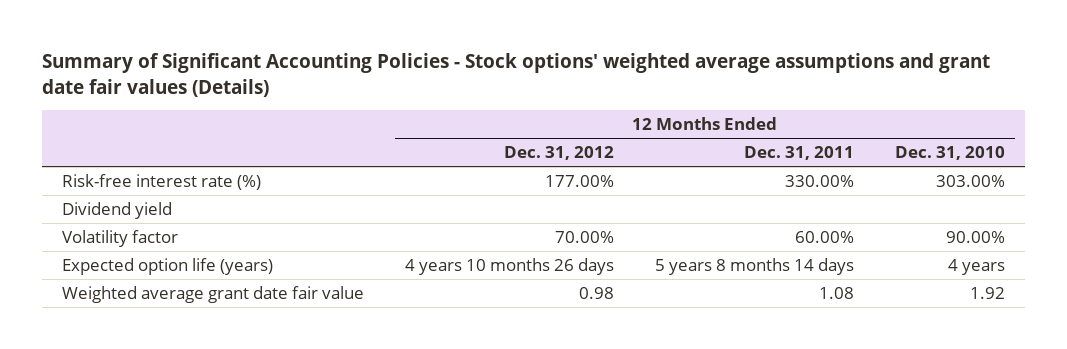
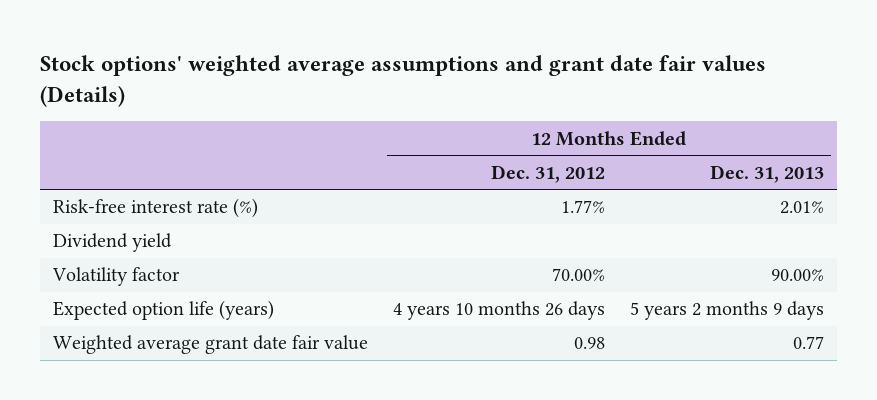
- Summary of Significant Accounting Policies - Stock options' weighted average assumptions and grant date fair values (Details)
+ Stock options' weighted average assumptions and grant date fair values (Details)
- | 12 Months Ended Dec. 31, 2012 | 12 Months Ended Dec. 31, 2011 | 12 Months Ended Dec. 31, 2010
+ | 12 Months Ended Dec. 31, 2012 | 12 Months Ended Dec. 31, 2013
- Risk-free interest rate (%) | 177.00% | 330.00% | 303.00%
+ Risk-free interest rate (%) | 1.77% | 2.01%

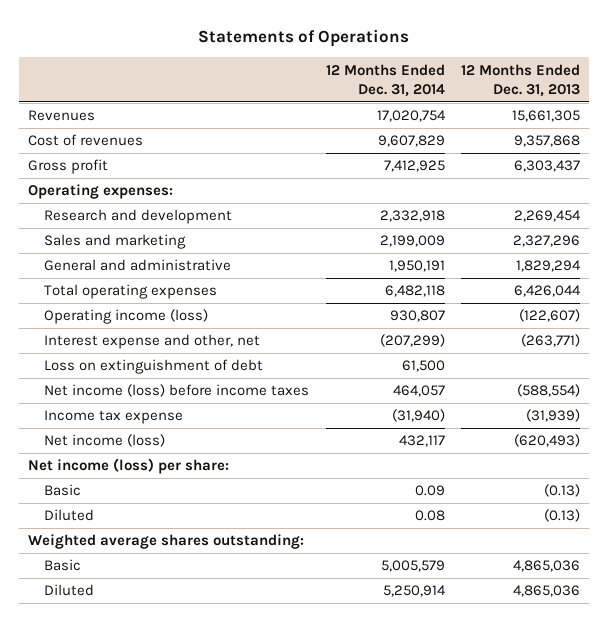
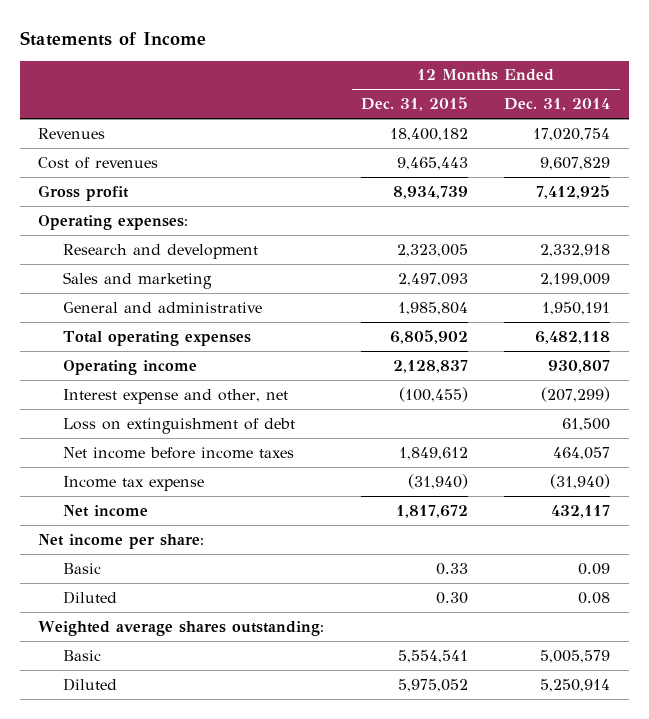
- Statements of Operations
+ Statements of Income
- | 12 Months Ended Dec. 31, 2014 | 12 Months Ended Dec. 31, 2013
+ | 12 Months Ended Dec. 31, 2015 | 12 Months Ended Dec. 31, 2014
- Operating income (loss) | 930,807 | (122,607)
+ Operating income | 2,128,837 | 930,807
- Net income (loss) before income taxes | 464,057 | (588,554)
+ Net income before income taxes | 1,849,612 | 464,057
- Net income (loss) | 432,117 | (620,493)
- Net income (loss) per share:
+ Net income | 1,817,672 | 432,117
+ Net income per share:

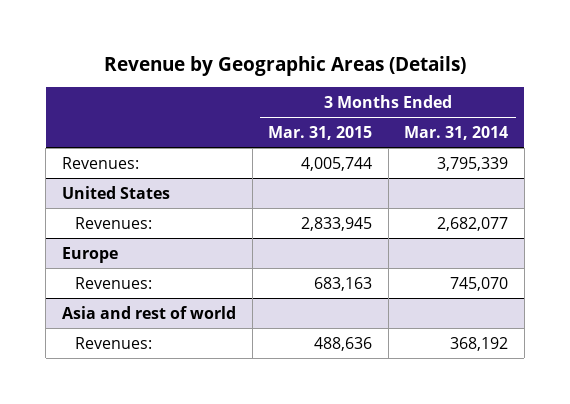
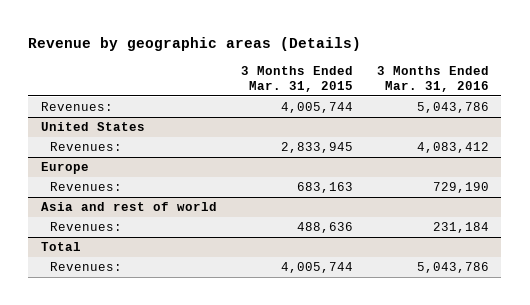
- Revenue by Geographic Areas (Details)
+ Revenue by geographic areas (Details)
- | 3 Months Ended Mar. 31, 2015 | 3 Months Ended Mar. 31, 2014
+ | 3 Months Ended Mar. 31, 2015 | 3 Months Ended Mar. 31, 2016
+ Total
+ Revenues: | 4,005,744 | 5,043,786

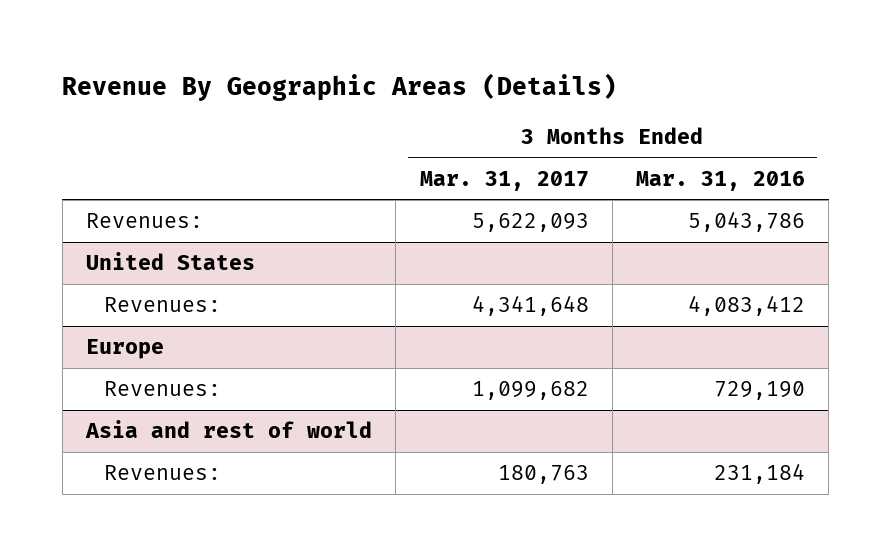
- Revenue by geographic areas (Details)
+ Revenue By Geographic Areas (Details)
- | 3 Months Ended Mar. 31, 2015 | 3 Months Ended Mar. 31, 2016
+ | 3 Months Ended Mar. 31, 2017 | 3 Months Ended Mar. 31, 2016
- Total
- Revenues: | 4,005,744 | 5,043,786

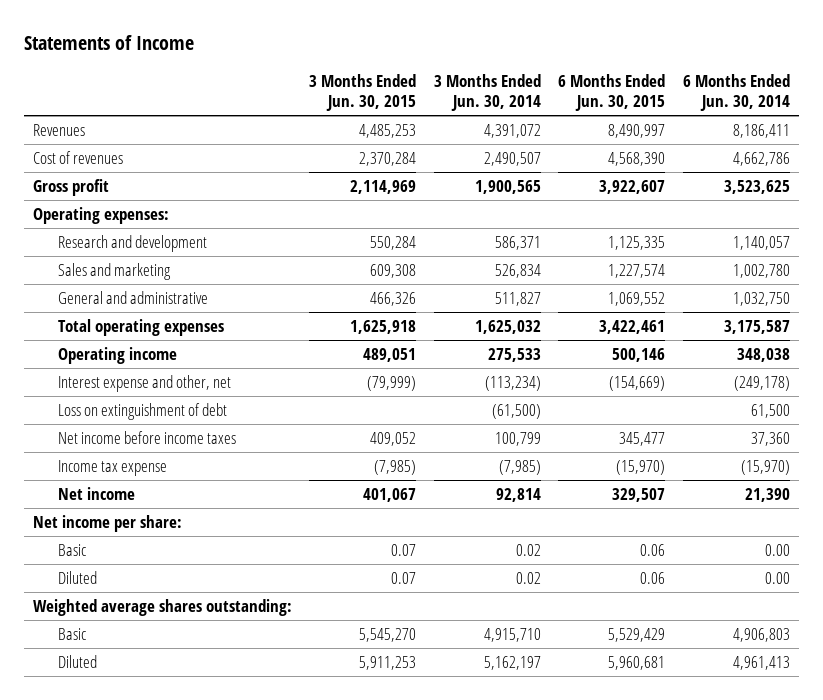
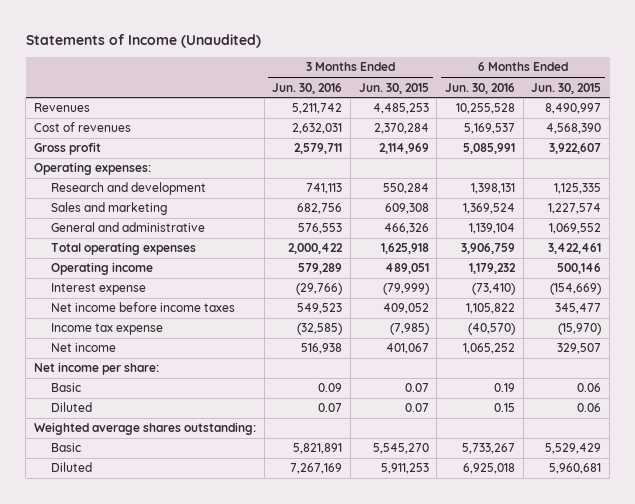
- Statements of Income
+ Statements of Income (Unaudited)
- | 3 Months Ended Jun. 30, 2015 | 3 Months Ended Jun. 30, 2014 | 6 Months Ended Jun. 30, 2015 | 6 Months Ended Jun. 30, 2014
+ | 3 Months Ended Jun. 30, 2016 | 3 Months Ended Jun. 30, 2015 | 6 Months Ended Jun. 30, 2016 | 6 Months Ended Jun. 30, 2015
- Interest expense and other, net | (79,999) | (113,234) | (154,669) | (249,178)
- Loss on extinguishment of debt | | (61,500) | | 61,500
+ Interest expense | (29,766) | (79,999) | (73,410) | (154,669)

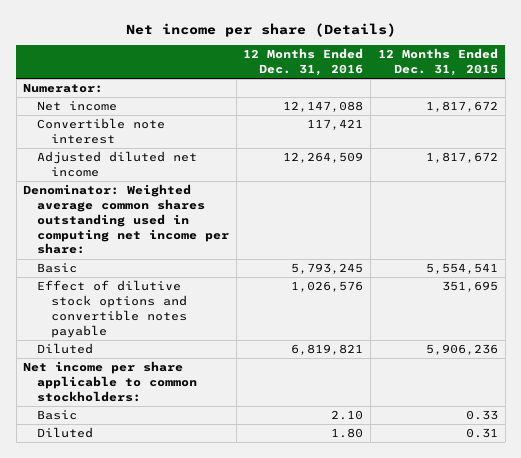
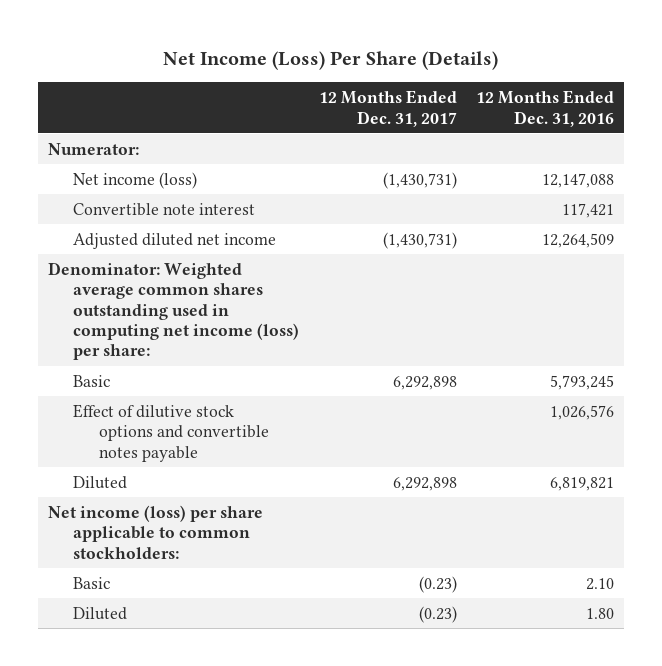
- Net income per share (Details)
+ Net Income (Loss) Per Share (Details)
- | 12 Months Ended Dec. 31, 2016 | 12 Months Ended Dec. 31, 2015
+ | 12 Months Ended Dec. 31, 2017 | 12 Months Ended Dec. 31, 2016
- Net income | 12,147,088 | 1,817,672
+ Net income (loss) | (1,430,731) | 12,147,088
- Denominator: Weighted average common shares outstanding used in computing net income per share:
+ Denominator: Weighted average common shares outstanding used in computing net income (loss) per share:
- Net income per share applicable to common stockholders:
+ Net income (loss) per share applicable to common stockholders:

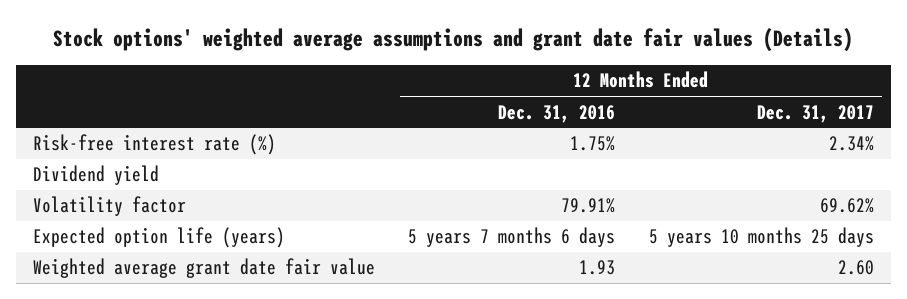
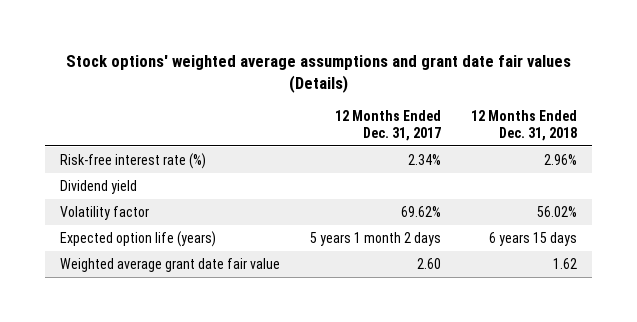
- | 12 Months Ended Dec. 31, 2016 | 12 Months Ended Dec. 31, 2017
+ | 12 Months Ended Dec. 31, 2017 | 12 Months Ended Dec. 31, 2018
- Expected option life (years) | 5 years 7 months 6 days | 5 years 10 months 25 days
+ Expected option life (years) | 5 years 1 month 2 days | 6 years 15 days

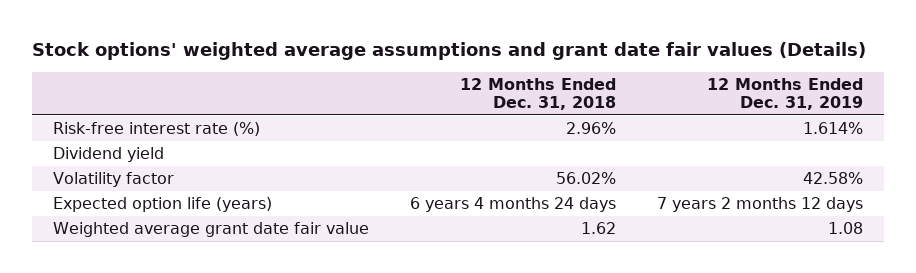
- | 12 Months Ended Dec. 31, 2017 | 12 Months Ended Dec. 31, 2018
+ | 12 Months Ended Dec. 31, 2018 | 12 Months Ended Dec. 31, 2019
- Expected option life (years) | 5 years 1 month 2 days | 6 years 15 days
+ Expected option life (years) | 6 years 4 months 24 days | 7 years 2 months 12 days

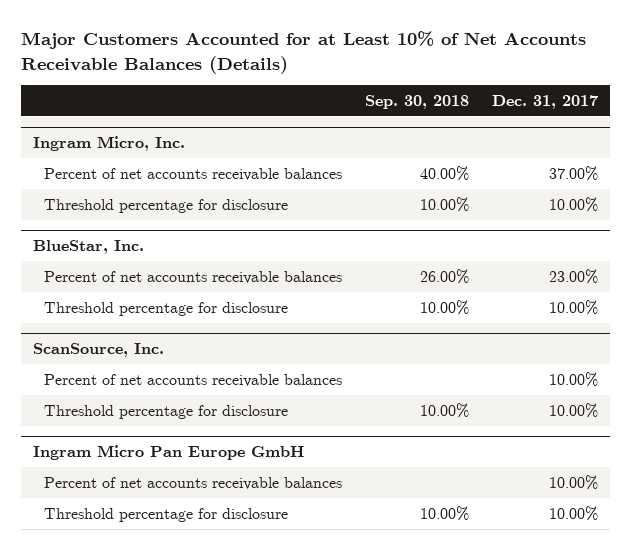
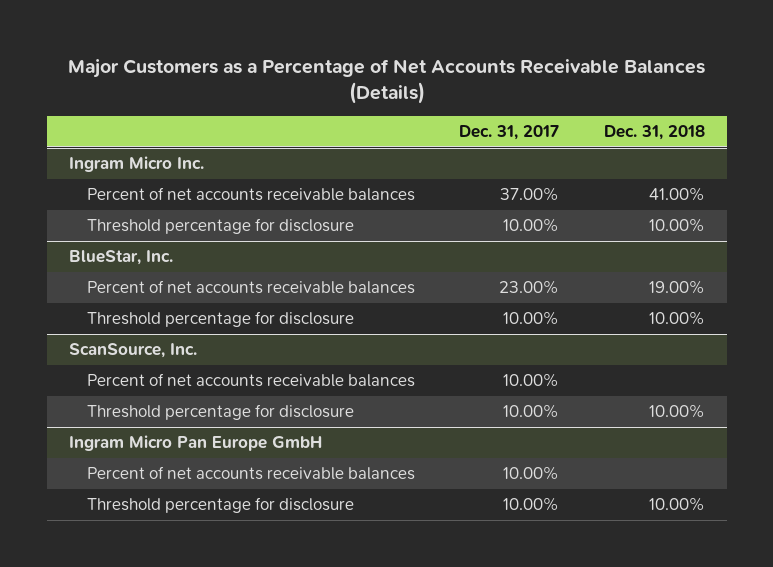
- Major Customers Accounted for at Least 10% of Net Accounts Receivable Balances (Details)
+ Major Customers as a Percentage of Net Accounts Receivable Balances (Details)
- | Sep. 30, 2018 | Dec. 31, 2017
+ | Dec. 31, 2017 | Dec. 31, 2018
- Ingram Micro, Inc.
+ Ingram Micro Inc.

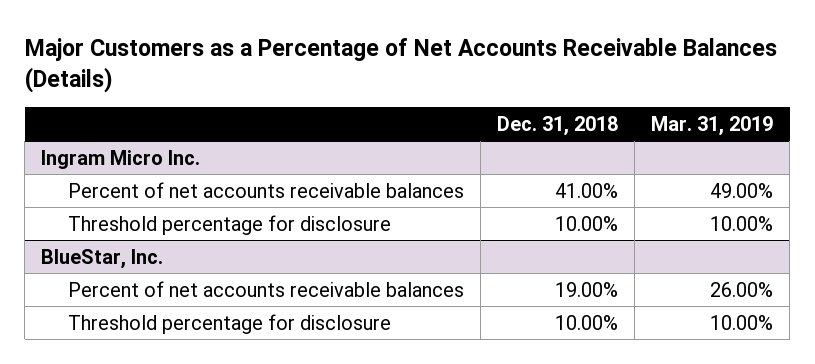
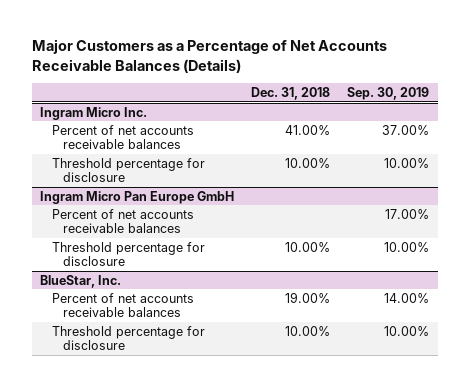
- | Dec. 31, 2018 | Mar. 31, 2019
+ | Dec. 31, 2018 | Sep. 30, 2019
+ Ingram Micro Pan Europe GmbH
+ Percent of net accounts receivable balances | | 17.00%
+ Threshold percentage for disclosure | 10.00% | 10.00%

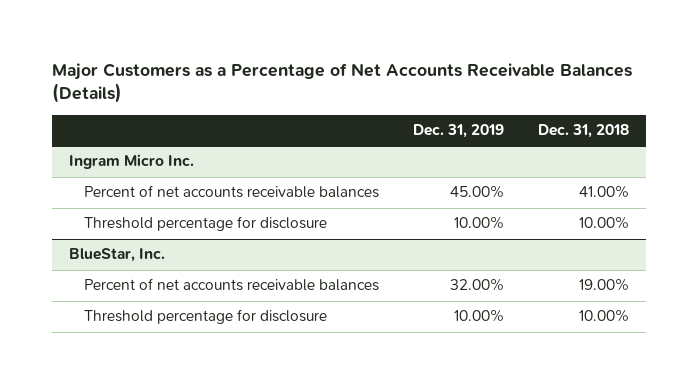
- | Dec. 31, 2018 | Sep. 30, 2019
+ | Dec. 31, 2019 | Dec. 31, 2018
- Ingram Micro Pan Europe GmbH
- Percent of net accounts receivable balances | | 17.00%
- Threshold percentage for disclosure | 10.00% | 10.00%

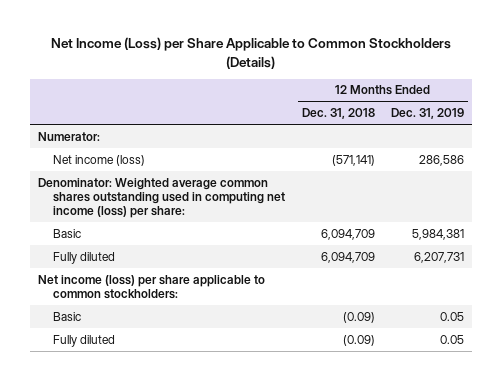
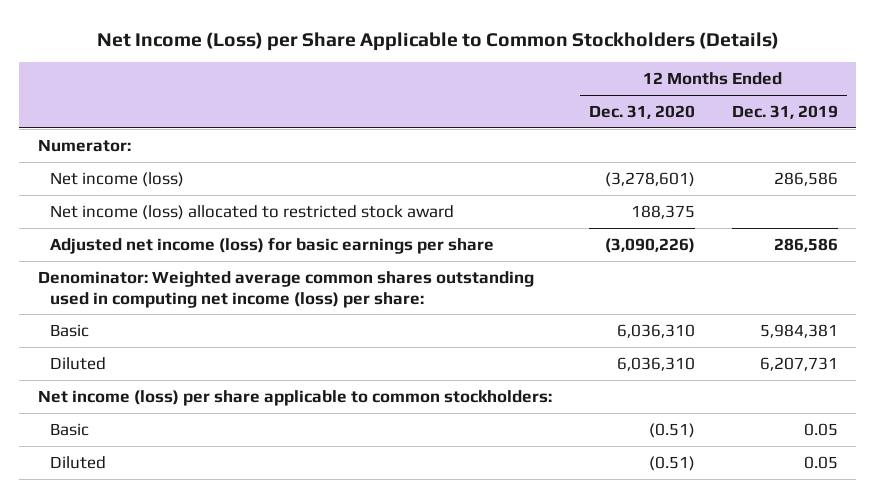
- | 12 Months Ended Dec. 31, 2018 | 12 Months Ended Dec. 31, 2019
+ | 12 Months Ended Dec. 31, 2020 | 12 Months Ended Dec. 31, 2019
+ Net income (loss) allocated to restricted stock award | 188,375 |
+ Adjusted net income (loss) for basic earnings per share | (3,090,226) | 286,586
- Fully diluted | 6,094,709 | 6,207,731
+ Diluted | 6,036,310 | 6,207,731
- Fully diluted | (0.09) | 0.05
+ Diluted | (0.51) | 0.05

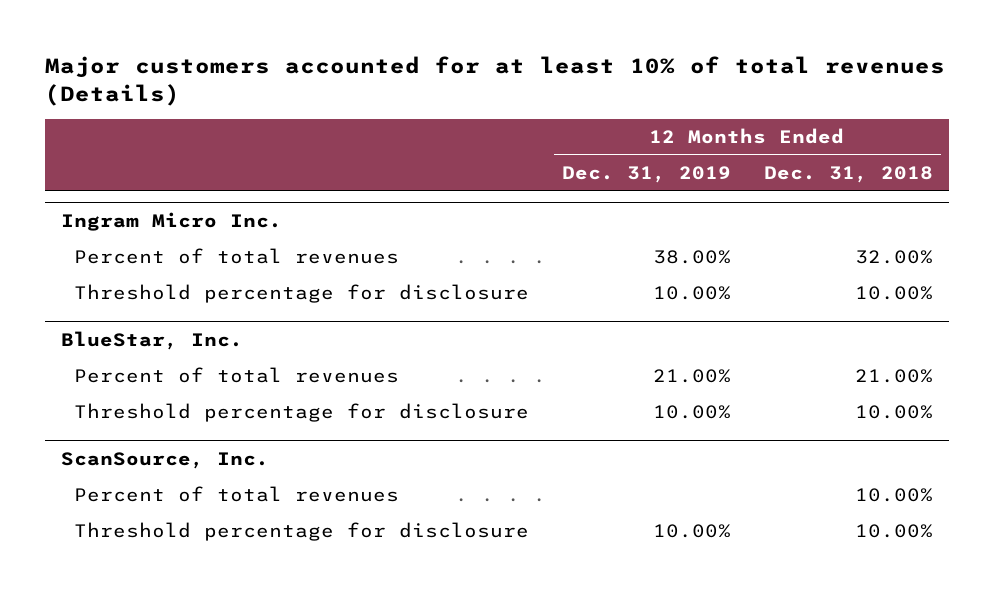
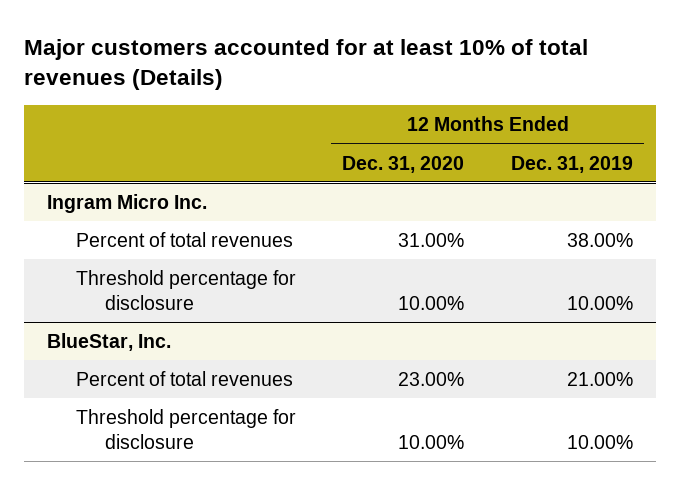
- | 12 Months Ended Dec. 31, 2019 | 12 Months Ended Dec. 31, 2018
+ | 12 Months Ended Dec. 31, 2020 | 12 Months Ended Dec. 31, 2019
- ScanSource, Inc.
- Percent of total revenues | | 10.00%
- Threshold percentage for disclosure | 10.00% | 10.00%

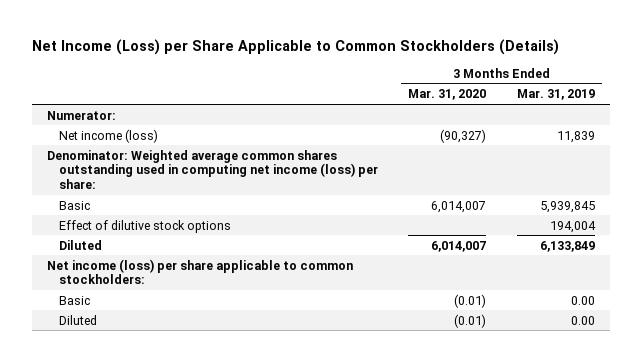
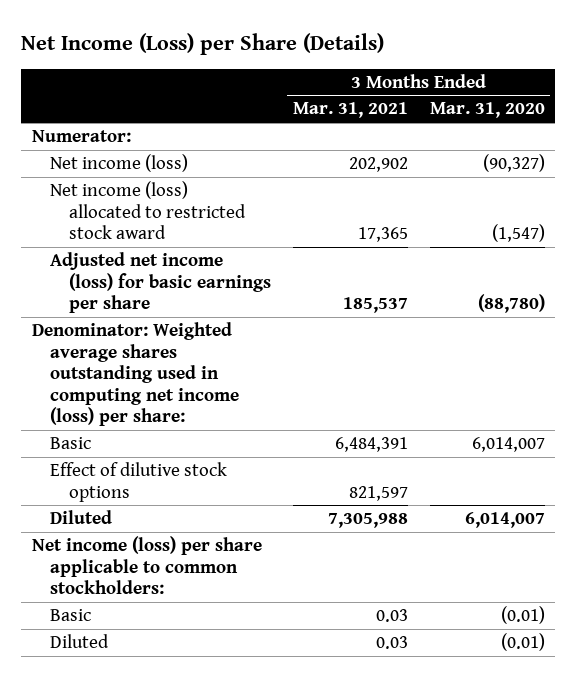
- Net Income (Loss) per Share Applicable to Common Stockholders (Details)
+ Net Income (Loss) per Share (Details)
- | 3 Months Ended Mar. 31, 2020 | 3 Months Ended Mar. 31, 2019
+ | 3 Months Ended Mar. 31, 2021 | 3 Months Ended Mar. 31, 2020
- Denominator: Weighted average common shares outstanding used in computing net income (loss) per share:
+ Net income (loss) allocated to restricted stock award | 17,365 | (1,547)
+ Adjusted net income (loss) for basic earnings per share | 185,537 | (88,780)
+ Denominator: Weighted average shares outstanding used in computing net income (loss) per share:

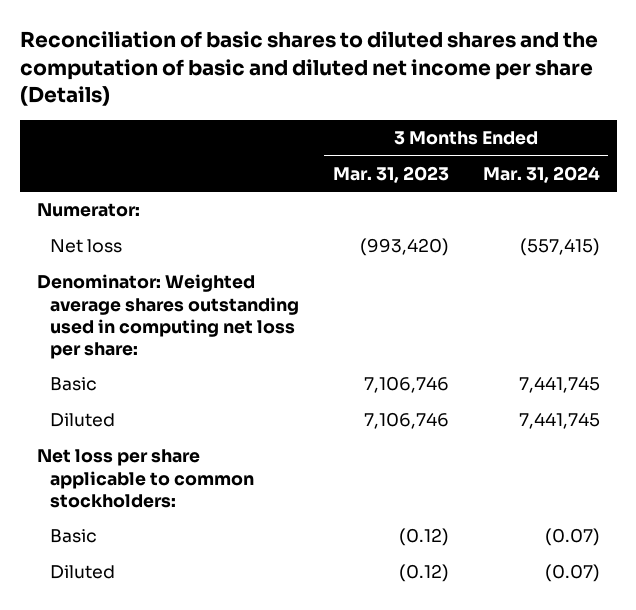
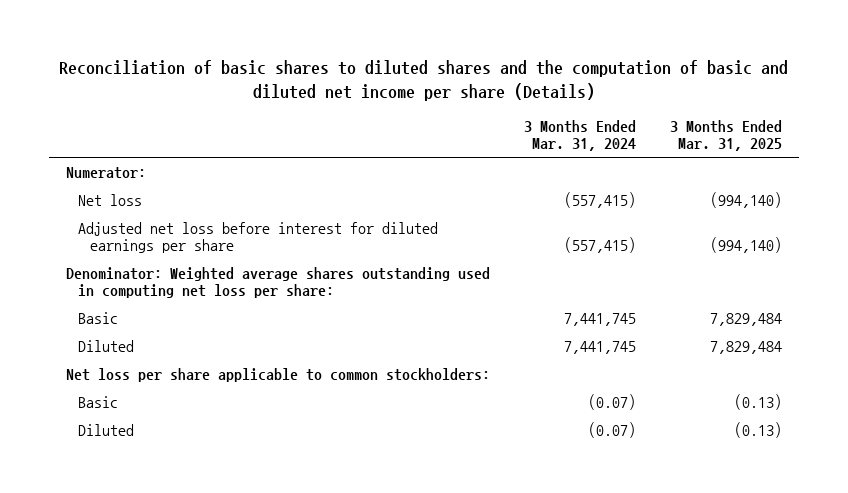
- | 3 Months Ended Mar. 31, 2023 | 3 Months Ended Mar. 31, 2024
+ | 3 Months Ended Mar. 31, 2024 | 3 Months Ended Mar. 31, 2025
+ Adjusted net loss before interest for diluted earnings per share | (557,415) | (994,140)

